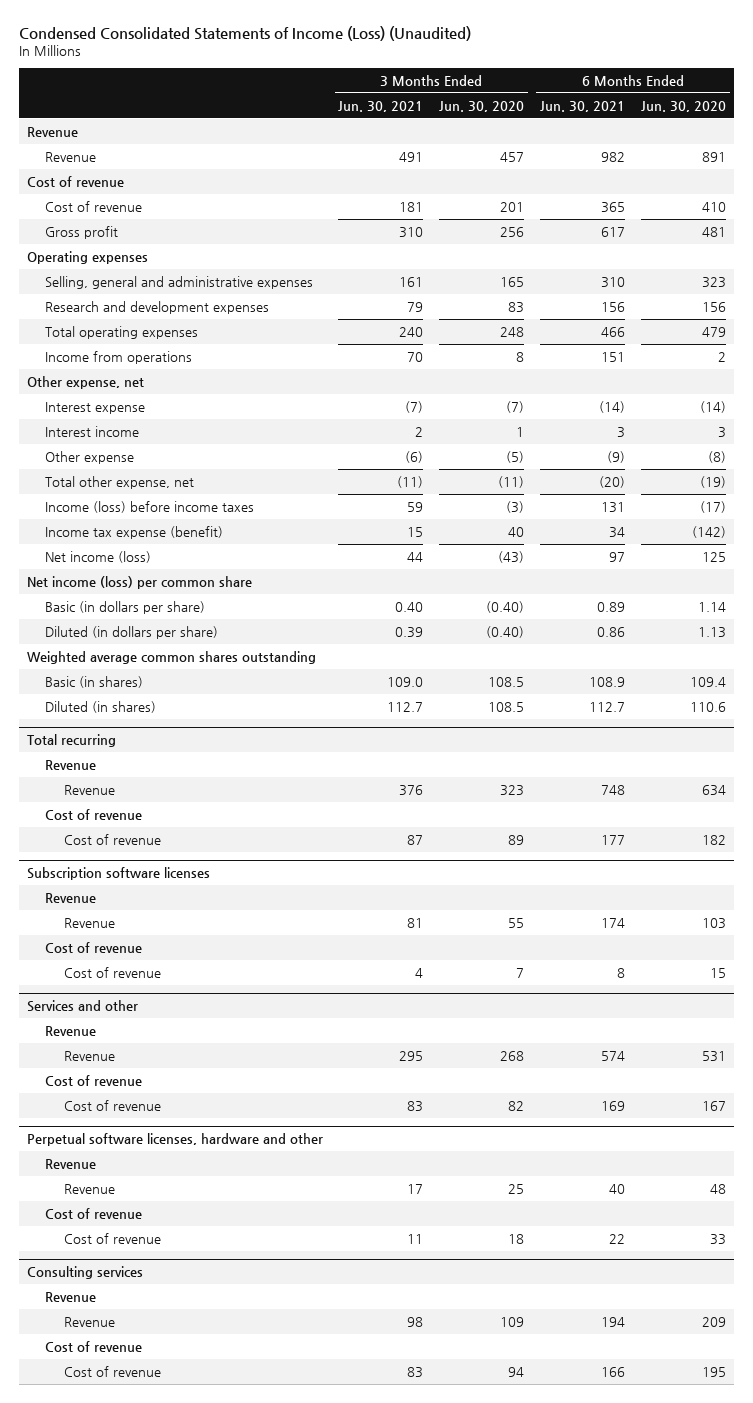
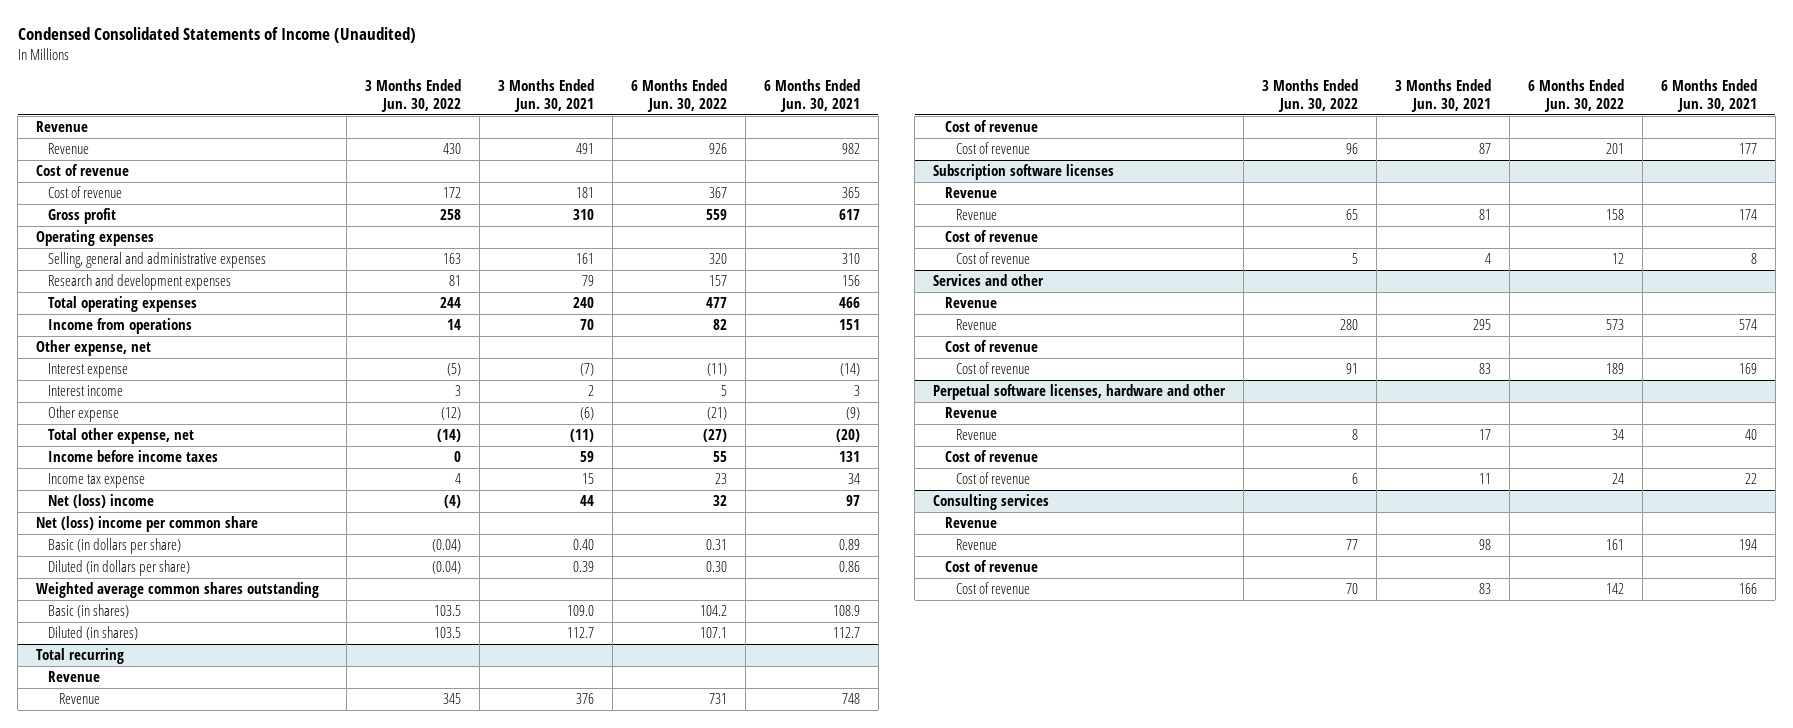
- Condensed Consolidated Statements of Income (Loss) (Unaudited)
+ Condensed Consolidated Statements of Income (Unaudited)
- | 3 Months Ended Jun. 30, 2021 | 3 Months Ended Jun. 30, 2020 | 6 Months Ended Jun. 30, 2021 | 6 Months Ended Jun. 30, 2020
+ | 3 Months Ended Jun. 30, 2022 | 3 Months Ended Jun. 30, 2021 | 6 Months Ended Jun. 30, 2022 | 6 Months Ended Jun. 30, 2021
- Income (loss) before income taxes | 59 | (3) | 131 | (17)
- Income tax expense (benefit) | 15 | 40 | 34 | (142)
- Net income (loss) | 44 | (43) | 97 | 125
- Net income (loss) per common share
+ Income before income taxes | 0 | 59 | 55 | 131
+ Income tax expense | 4 | 15 | 23 | 34
+ Net (loss) income | (4) | 44 | 32 | 97
+ Net (loss) income per common share

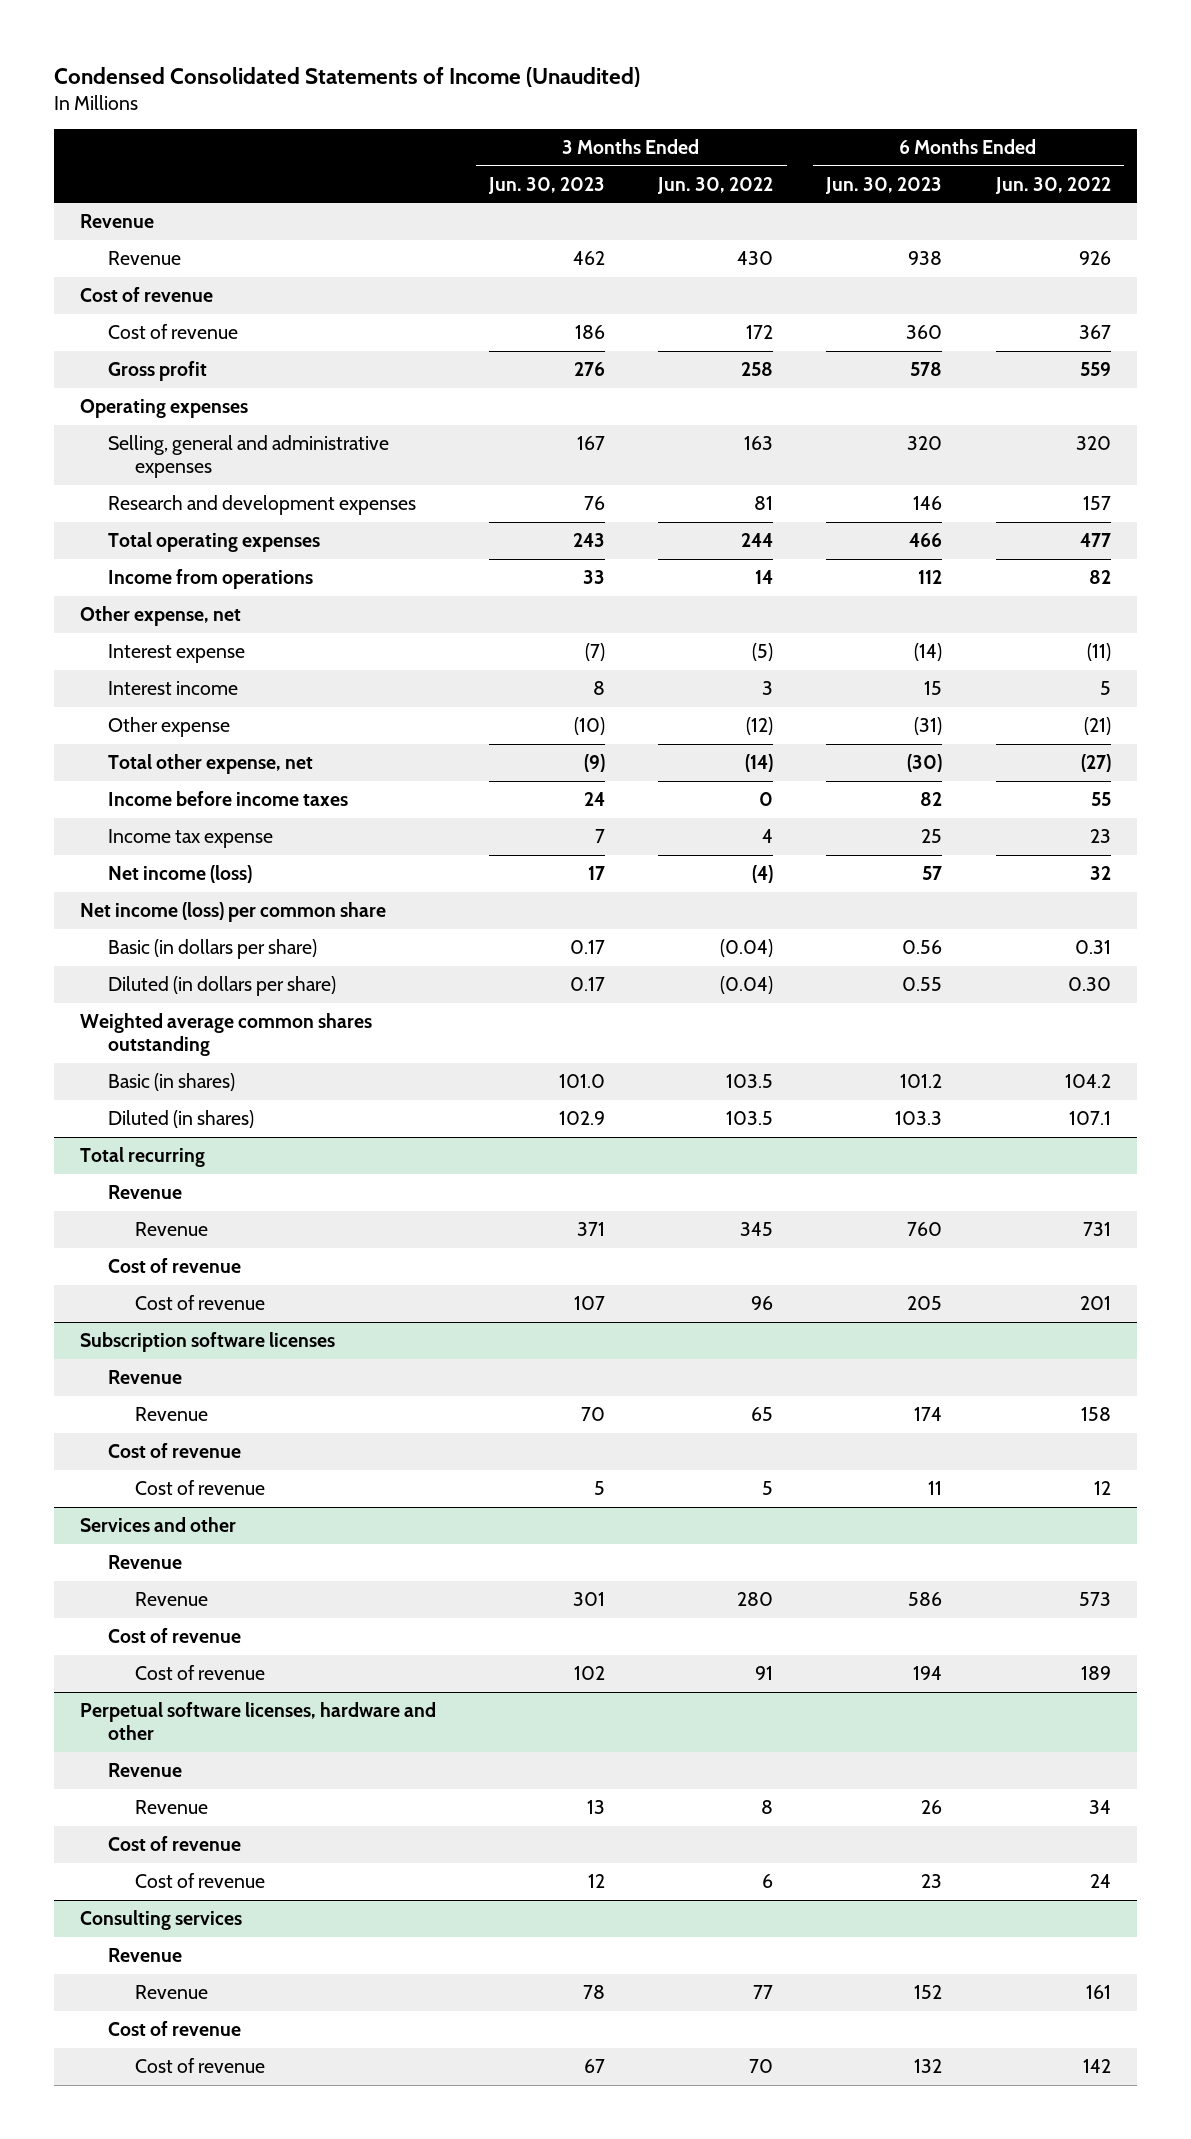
- | 3 Months Ended Jun. 30, 2022 | 3 Months Ended Jun. 30, 2021 | 6 Months Ended Jun. 30, 2022 | 6 Months Ended Jun. 30, 2021
+ | 3 Months Ended Jun. 30, 2023 | 3 Months Ended Jun. 30, 2022 | 6 Months Ended Jun. 30, 2023 | 6 Months Ended Jun. 30, 2022
- Net (loss) income | (4) | 44 | 32 | 97
- Net (loss) income per common share
+ Net income (loss) | 17 | (4) | 57 | 32
+ Net income (loss) per common share

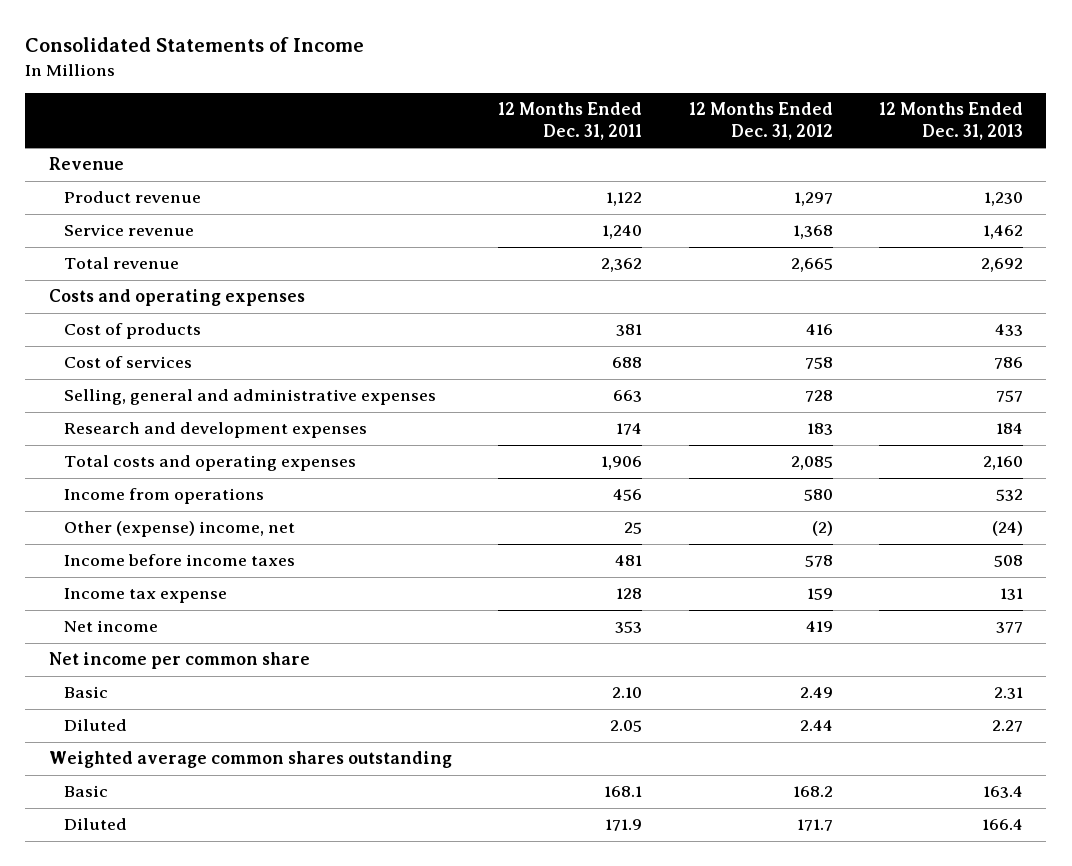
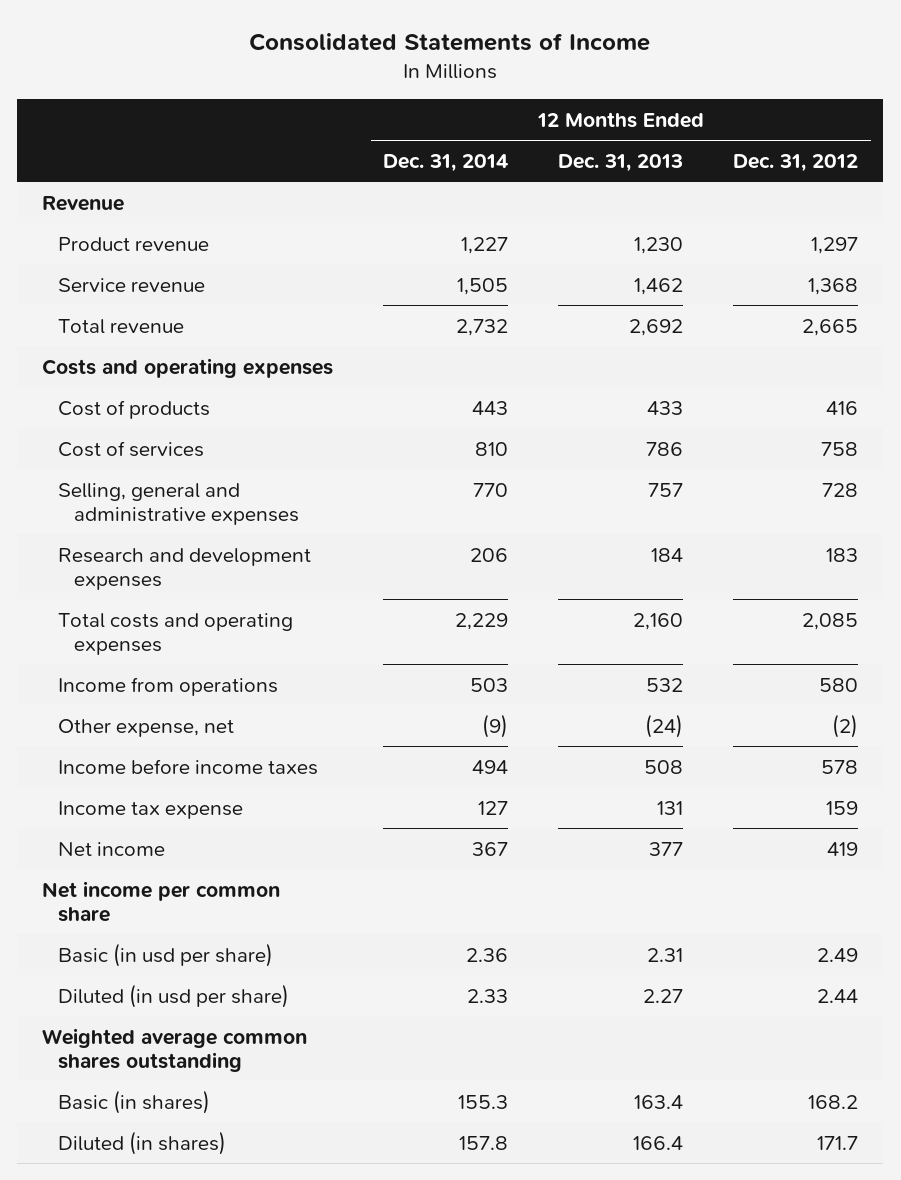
- | 12 Months Ended Dec. 31, 2011 | 12 Months Ended Dec. 31, 2012 | 12 Months Ended Dec. 31, 2013
+ | 12 Months Ended Dec. 31, 2014 | 12 Months Ended Dec. 31, 2013 | 12 Months Ended Dec. 31, 2012
- Other (expense) income, net | 25 | (2) | (24)
+ Other expense, net | (9) | (24) | (2)
- Basic | 2.10 | 2.49 | 2.31
- Diluted | 2.05 | 2.44 | 2.27
+ Basic (in usd per share) | 2.36 | 2.31 | 2.49
+ Diluted (in usd per share) | 2.33 | 2.27 | 2.44
- Basic | 168.1 | 168.2 | 163.4
- Diluted | 171.9 | 171.7 | 166.4
+ Basic (in shares) | 155.3 | 163.4 | 168.2
+ Diluted (in shares) | 157.8 | 166.4 | 171.7

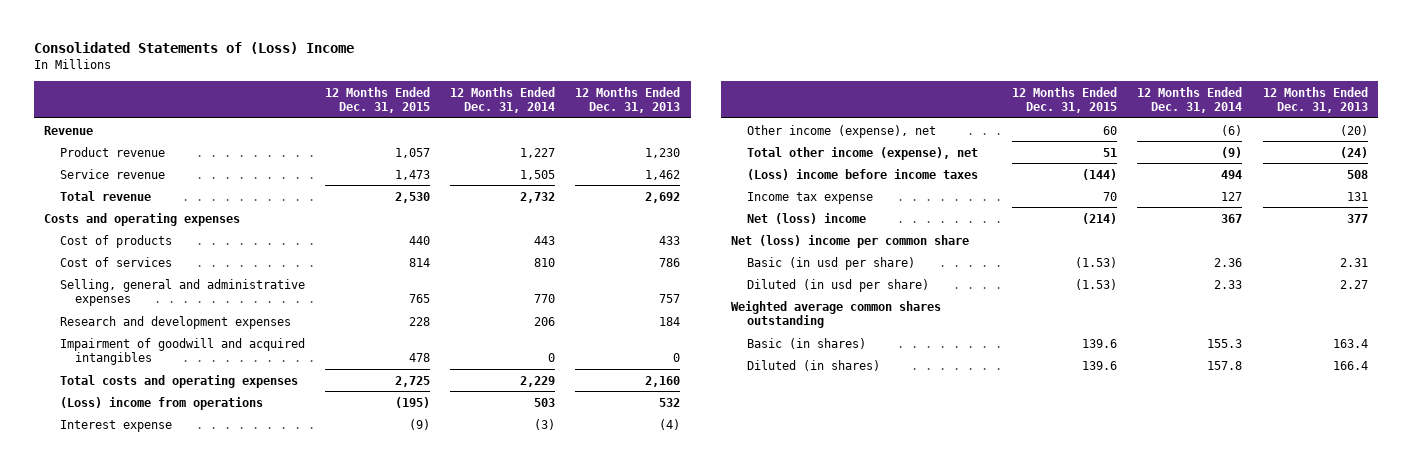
- Consolidated Statements of Income
+ Consolidated Statements of (Loss) Income
- | 12 Months Ended Dec. 31, 2014 | 12 Months Ended Dec. 31, 2013 | 12 Months Ended Dec. 31, 2012
+ | 12 Months Ended Dec. 31, 2015 | 12 Months Ended Dec. 31, 2014 | 12 Months Ended Dec. 31, 2013
+ Impairment of goodwill and acquired intangibles | 478 | 0 | 0
- Income from operations | 503 | 532 | 580
- Other expense, net | (9) | (24) | (2)
- Income before income taxes | 494 | 508 | 578
+ (Loss) income from operations | (195) | 503 | 532
+ Interest expense | (9) | (3) | (4)
+ Other income (expense), net | 60 | (6) | (20)
+ Total other income (expense), net | 51 | (9) | (24)
+ (Loss) income before income taxes | (144) | 494 | 508
- Net income | 367 | 377 | 419
- Net income per common share
+ Net (loss) income | (214) | 367 | 377
+ Net (loss) income per common share

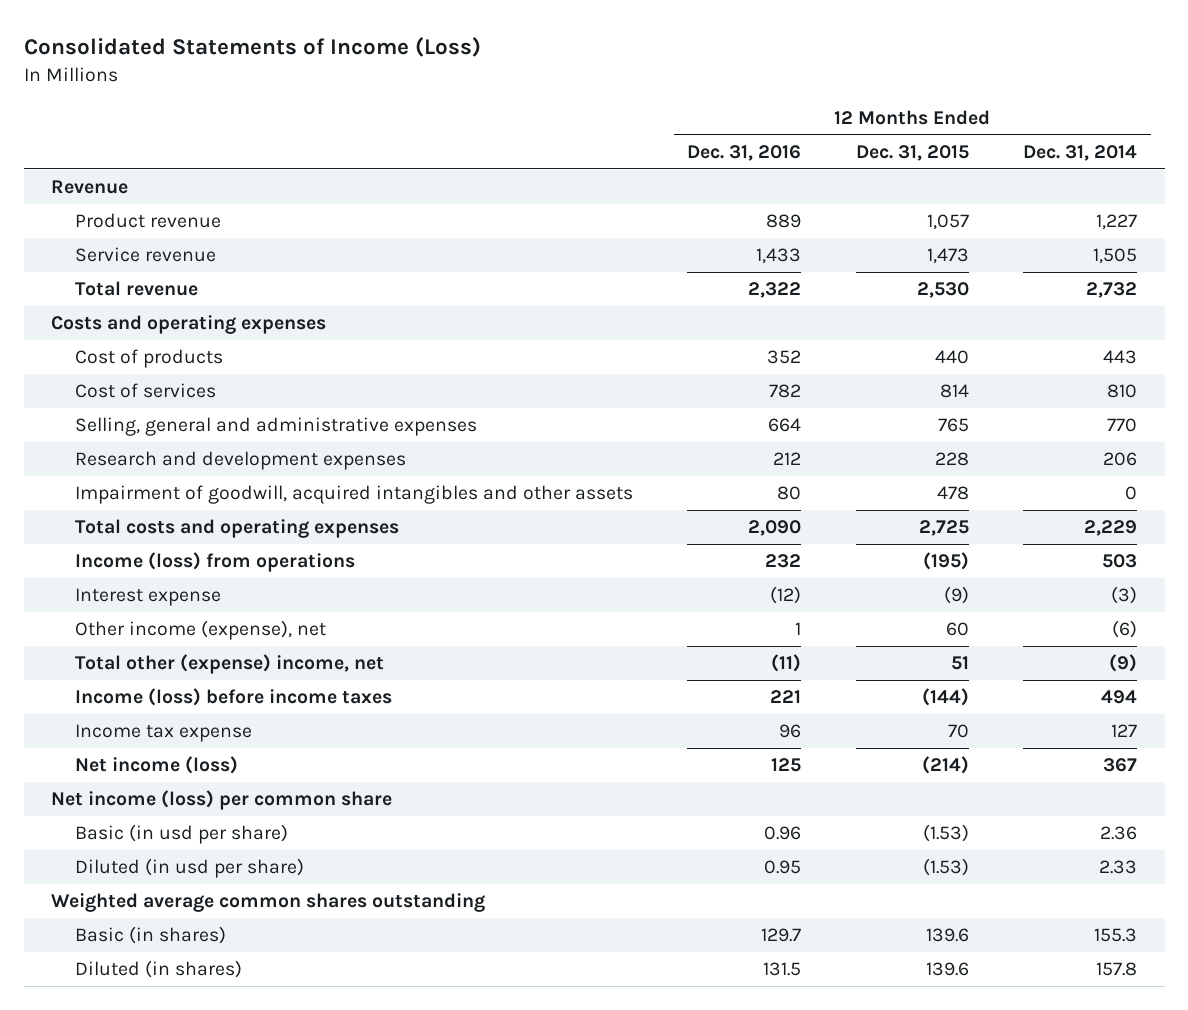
- Consolidated Statements of (Loss) Income
+ Consolidated Statements of Income (Loss)
- | 12 Months Ended Dec. 31, 2015 | 12 Months Ended Dec. 31, 2014 | 12 Months Ended Dec. 31, 2013
+ | 12 Months Ended Dec. 31, 2016 | 12 Months Ended Dec. 31, 2015 | 12 Months Ended Dec. 31, 2014
- Impairment of goodwill and acquired intangibles | 478 | 0 | 0
+ Impairment of goodwill, acquired intangibles and other assets | 80 | 478 | 0
- (Loss) income from operations | (195) | 503 | 532
+ Income (loss) from operations | 232 | (195) | 503
- Total other income (expense), net | 51 | (9) | (24)
- (Loss) income before income taxes | (144) | 494 | 508
+ Total other (expense) income, net | (11) | 51 | (9)
+ Income (loss) before income taxes | 221 | (144) | 494
- Net (loss) income | (214) | 367 | 377
- Net (loss) income per common share
+ Net income (loss) | 125 | (214) | 367
+ Net income (loss) per common share

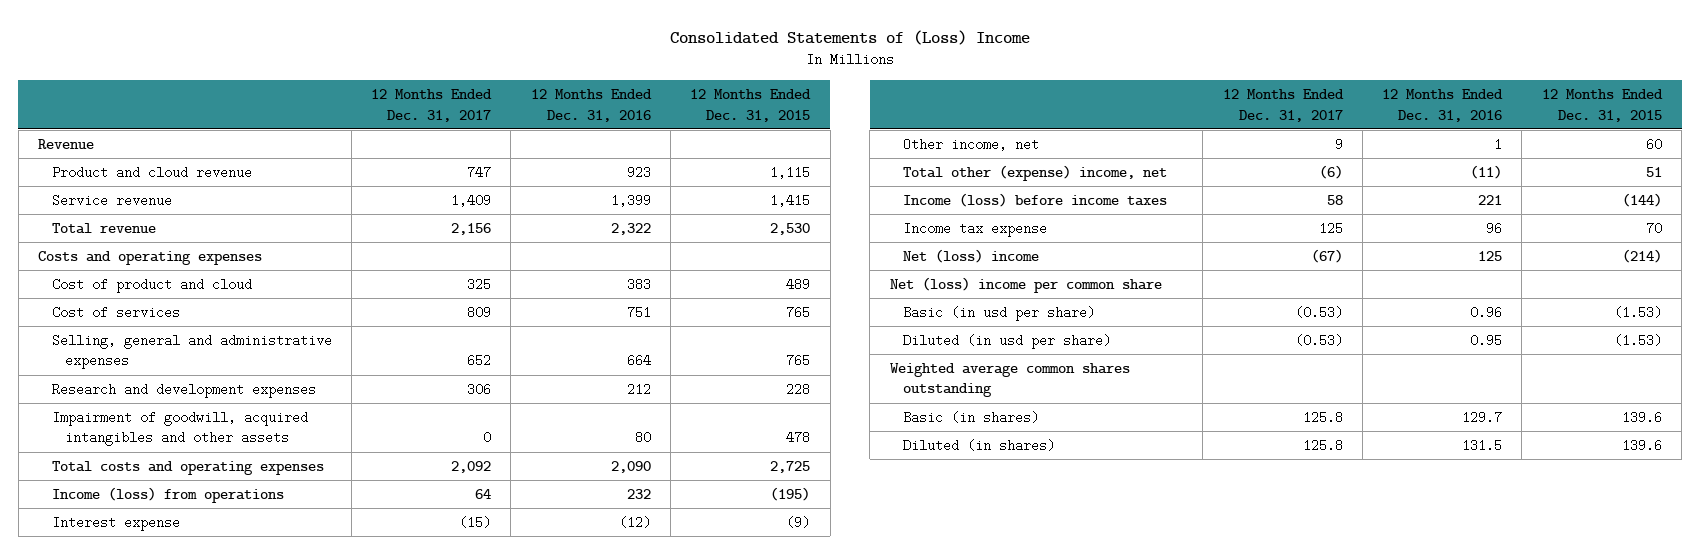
- Consolidated Statements of Income (Loss)
+ Consolidated Statements of (Loss) Income
- | 12 Months Ended Dec. 31, 2016 | 12 Months Ended Dec. 31, 2015 | 12 Months Ended Dec. 31, 2014
+ | 12 Months Ended Dec. 31, 2017 | 12 Months Ended Dec. 31, 2016 | 12 Months Ended Dec. 31, 2015
- Product revenue | 889 | 1,057 | 1,227
- Service revenue | 1,433 | 1,473 | 1,505
+ Product and cloud revenue | 747 | 923 | 1,115
+ Service revenue | 1,409 | 1,399 | 1,415
- Cost of products | 352 | 440 | 443
- Cost of services | 782 | 814 | 810
+ Cost of product and cloud | 325 | 383 | 489
+ Cost of services | 809 | 751 | 765
- Other income (expense), net | 1 | 60 | (6)
+ Other income, net | 9 | 1 | 60
- Net income (loss) | 125 | (214) | 367
- Net income (loss) per common share
+ Net (loss) income | (67) | 125 | (214)
+ Net (loss) income per common share

